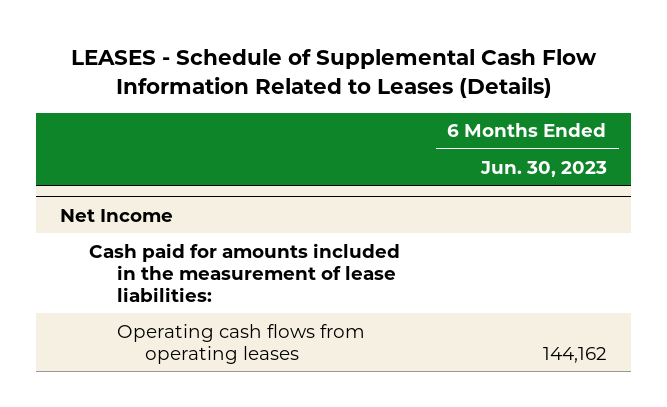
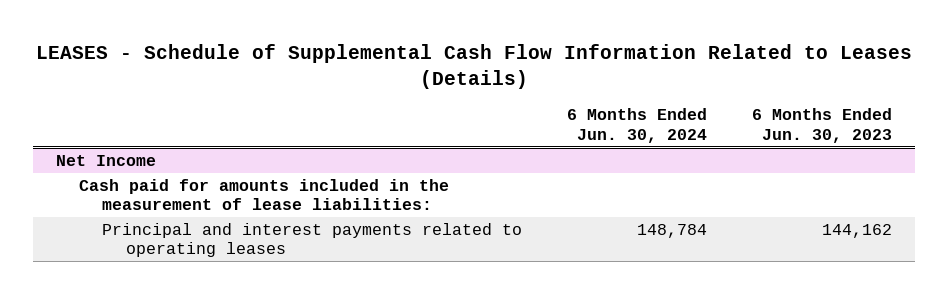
- | 6 Months Ended Jun. 30, 2023
+ | 6 Months Ended Jun. 30, 2024 | 6 Months Ended Jun. 30, 2023
@ Net Income
- Operating cash flows from operating leases | 144,162
+ Principal and interest payments related to operating leases | 148,784 | 144,162

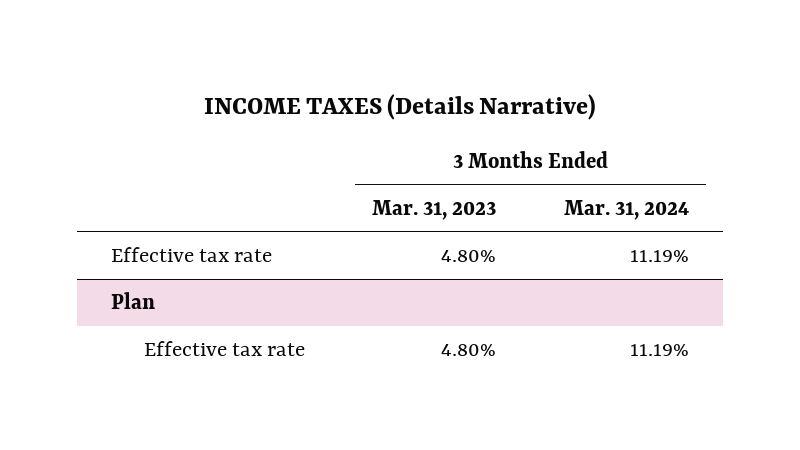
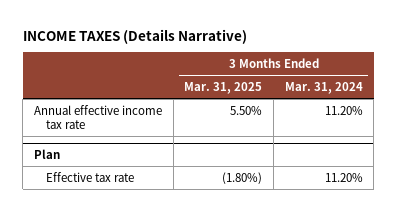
- | 3 Months Ended Mar. 31, 2023 | 3 Months Ended Mar. 31, 2024
+ | 3 Months Ended Mar. 31, 2025 | 3 Months Ended Mar. 31, 2024
- Effective tax rate | 4.80% | 11.19%
+ Annual effective income tax rate | 5.50% | 11.20%
@ Plan
- Effective tax rate | 4.80% | 11.19%
+ Effective tax rate | (1.80%) | 11.20%

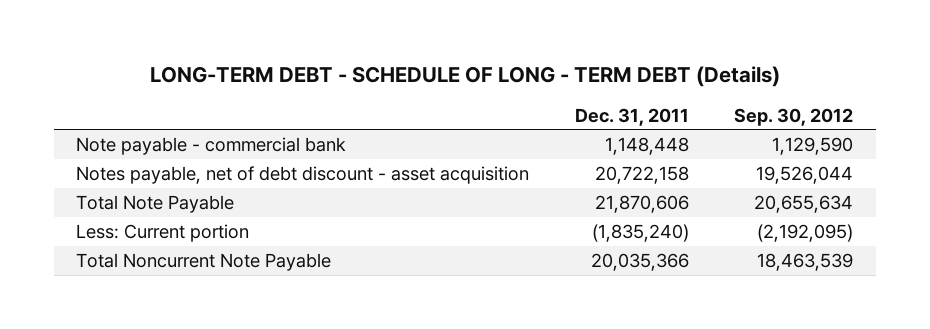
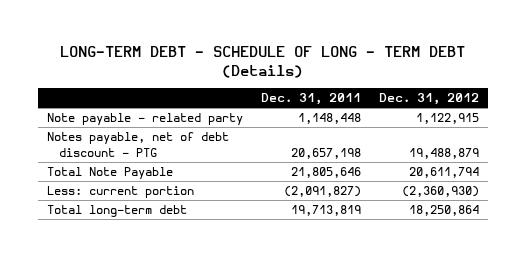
- | Dec. 31, 2011 | Sep. 30, 2012
+ | Dec. 31, 2011 | Dec. 31, 2012
- Note payable - commercial bank | 1,148,448 | 1,129,590
- Notes payable, net of debt discount - asset acquisition | 20,722,158 | 19,526,044
- Total Note Payable | 21,870,606 | 20,655,634
- Less: Current portion | (1,835,240) | (2,192,095)
- Total Noncurrent Note Payable | 20,035,366 | 18,463,539
+ Note payable - related party | 1,148,448 | 1,122,915
+ Notes payable, net of debt discount - PTG | 20,657,198 | 19,488,879
+ Total Note Payable | 21,805,646 | 20,611,794
+ Less: current portion | (2,091,827) | (2,360,930)
+ Total long-term debt | 19,713,819 | 18,250,864

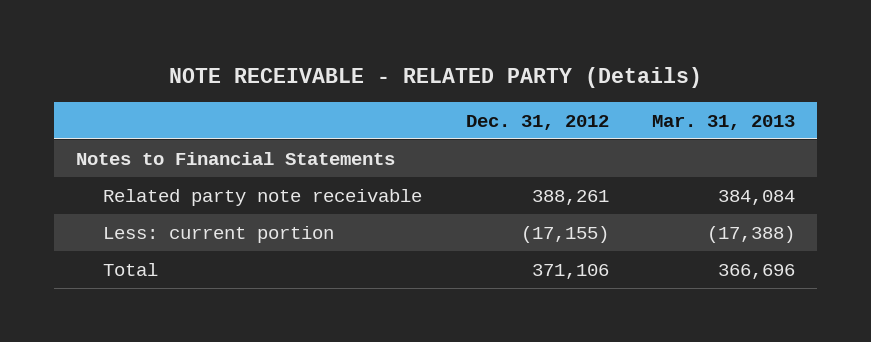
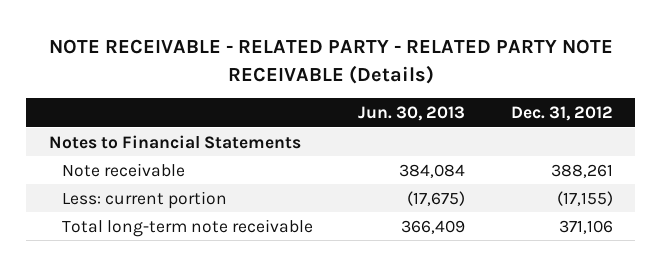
- NOTE RECEIVABLE - RELATED PARTY (Details)
+ NOTE RECEIVABLE - RELATED PARTY - RELATED PARTY NOTE RECEIVABLE (Details)
- | Dec. 31, 2012 | Mar. 31, 2013
+ | Jun. 30, 2013 | Dec. 31, 2012
- Related party note receivable | 388,261 | 384,084
+ Note receivable | 384,084 | 388,261
- Total | 371,106 | 366,696
+ Total long-term note receivable | 366,409 | 371,106

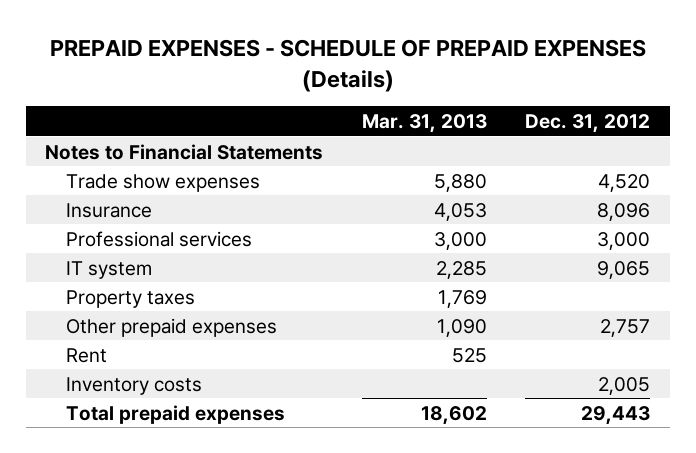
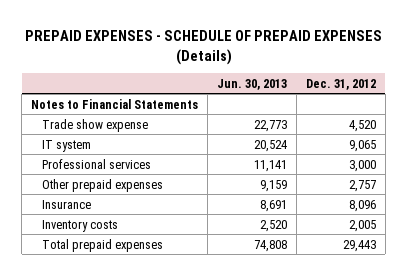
- | Mar. 31, 2013 | Dec. 31, 2012
+ | Jun. 30, 2013 | Dec. 31, 2012
- Trade show expenses | 5,880 | 4,520
+ Trade show expense | 22,773 | 4,520
- Property taxes | 1,769 |
moved down: Professional services | 11,141 | 3,000
- Rent | 525 |
moved down: Insurance | 8,691 | 8,096

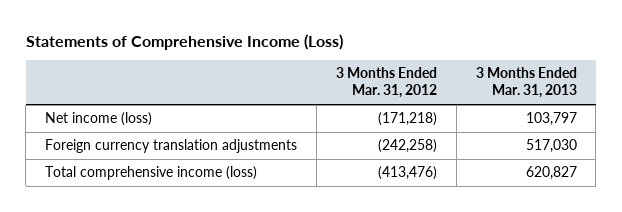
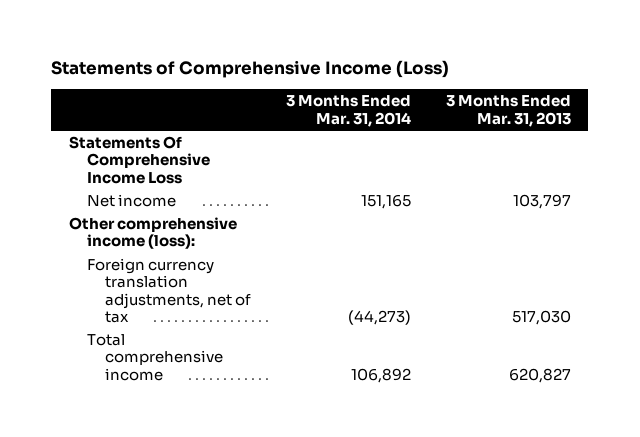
- | 3 Months Ended Mar. 31, 2012 | 3 Months Ended Mar. 31, 2013
+ | 3 Months Ended Mar. 31, 2014 | 3 Months Ended Mar. 31, 2013
- Net income (loss) | (171,218) | 103,797
- Foreign currency translation adjustments | (242,258) | 517,030
- Total comprehensive income (loss) | (413,476) | 620,827
+ Statements Of Comprehensive Income Loss
+ Net income | 151,165 | 103,797
+ Other comprehensive income (loss):
+ Foreign currency translation adjustments, net of tax | (44,273) | 517,030
+ Total comprehensive income | 106,892 | 620,827

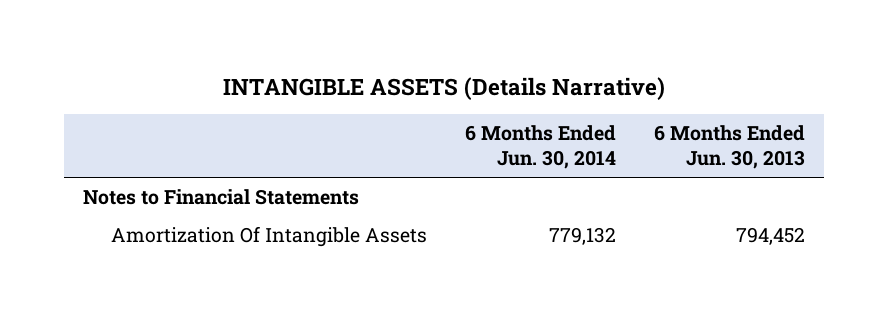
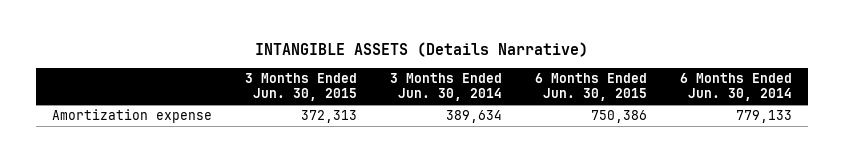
- | 6 Months Ended Jun. 30, 2014 | 6 Months Ended Jun. 30, 2013
+ | 3 Months Ended Jun. 30, 2015 | 3 Months Ended Jun. 30, 2014 | 6 Months Ended Jun. 30, 2015 | 6 Months Ended Jun. 30, 2014
- Notes to Financial Statements
- Amortization Of Intangible Assets | 779,132 | 794,452
+ Amortization expense | 372,313 | 389,634 | 750,386 | 779,133

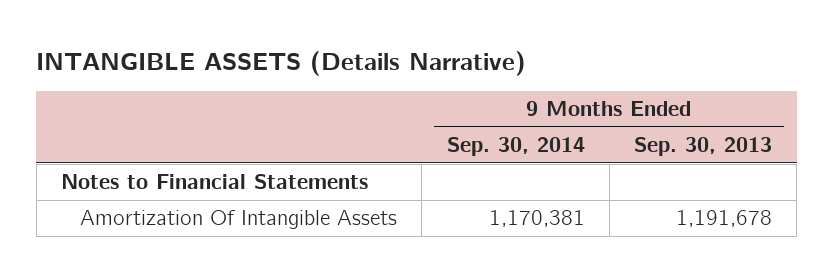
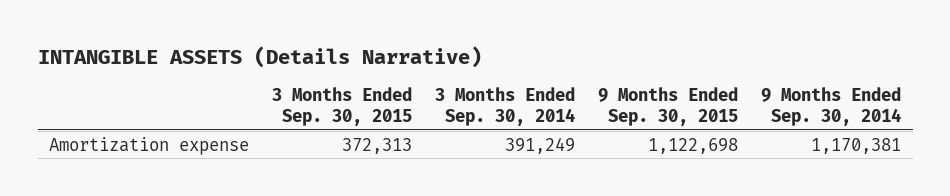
- | 9 Months Ended Sep. 30, 2014 | 9 Months Ended Sep. 30, 2013
+ | 3 Months Ended Sep. 30, 2015 | 3 Months Ended Sep. 30, 2014 | 9 Months Ended Sep. 30, 2015 | 9 Months Ended Sep. 30, 2014
- Notes to Financial Statements
- Amortization Of Intangible Assets | 1,170,381 | 1,191,678
+ Amortization expense | 372,313 | 391,249 | 1,122,698 | 1,170,381

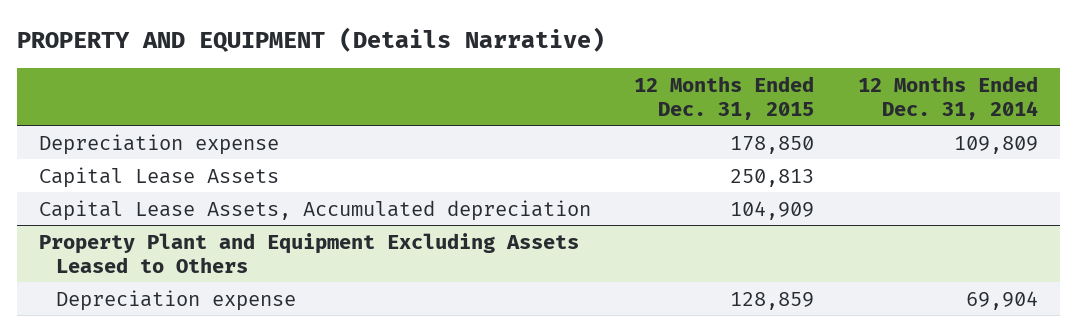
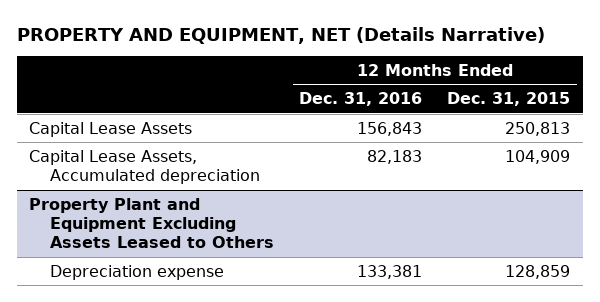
- PROPERTY AND EQUIPMENT (Details Narrative)
+ PROPERTY AND EQUIPMENT, NET (Details Narrative)
- | 12 Months Ended Dec. 31, 2015 | 12 Months Ended Dec. 31, 2014
+ | 12 Months Ended Dec. 31, 2016 | 12 Months Ended Dec. 31, 2015
- Depreciation expense | 178,850 | 109,809

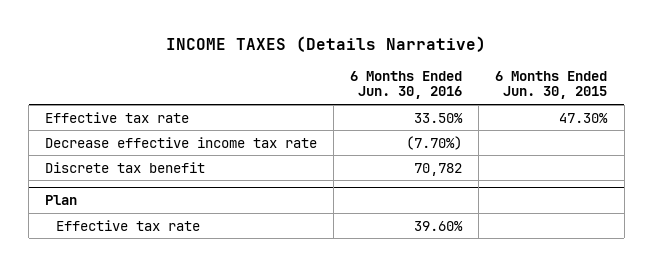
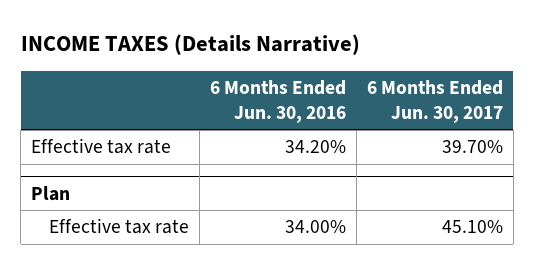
- | 6 Months Ended Jun. 30, 2016 | 6 Months Ended Jun. 30, 2015
+ | 6 Months Ended Jun. 30, 2016 | 6 Months Ended Jun. 30, 2017
- Effective tax rate | 33.50% | 47.30%
- Decrease effective income tax rate | (7.70%) |
- Discrete tax benefit | 70,782 |
+ Effective tax rate | 34.20% | 39.70%
@ Plan
- Effective tax rate | 39.60% |
+ Effective tax rate | 34.00% | 45.10%

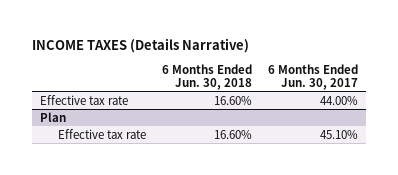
- | 6 Months Ended Jun. 30, 2016 | 6 Months Ended Jun. 30, 2017
+ | 6 Months Ended Jun. 30, 2018 | 6 Months Ended Jun. 30, 2017
- Effective tax rate | 34.20% | 39.70%
+ Effective tax rate | 16.60% | 44.00%

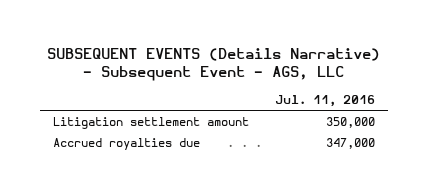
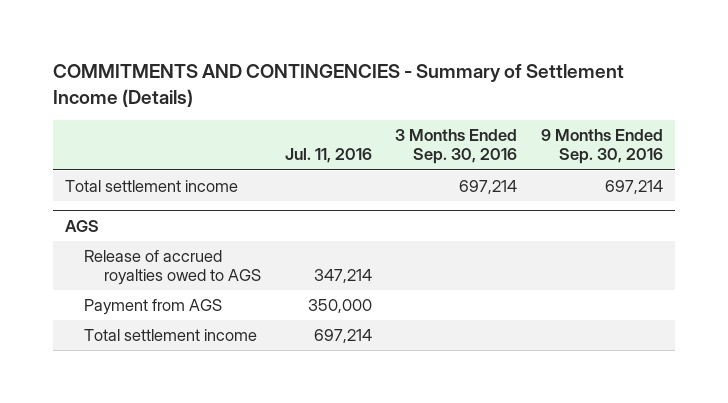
- SUBSEQUENT EVENTS (Details Narrative) - Subsequent Event - AGS, LLC
+ COMMITMENTS AND CONTINGENCIES - Summary of Settlement Income (Details)
- | Jul. 11, 2016
+ | Jul. 11, 2016 | 3 Months Ended Sep. 30, 2016 | 9 Months Ended Sep. 30, 2016
- Litigation settlement amount | 350,000
- Accrued royalties due | 347,000
+ Total settlement income | | 697,214 | 697,214
+ AGS
+ Release of accrued royalties owed to AGS | 347,214 | |
+ Payment from AGS | 350,000 | |
+ Total settlement income | 697,214 | |

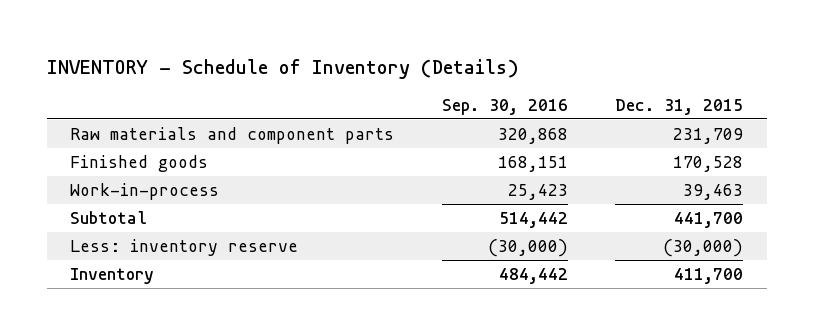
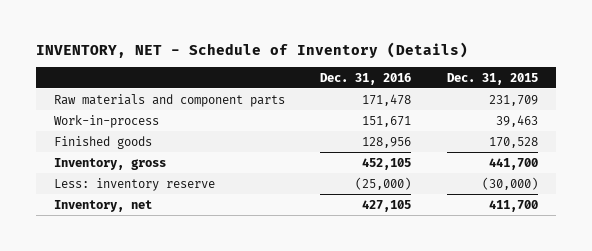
- INVENTORY - Schedule of Inventory (Details)
+ INVENTORY, NET - Schedule of Inventory (Details)
- | Sep. 30, 2016 | Dec. 31, 2015
+ | Dec. 31, 2016 | Dec. 31, 2015
- Subtotal | 514,442 | 441,700
moved down: Finished goods | 128,956 | 170,528
+ Inventory, gross | 452,105 | 441,700
- Inventory | 484,442 | 411,700
+ Inventory, net | 427,105 | 411,700

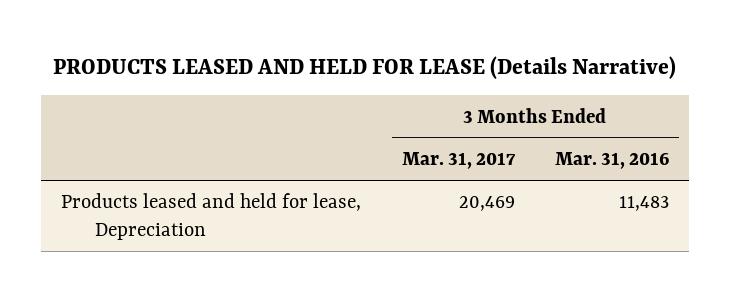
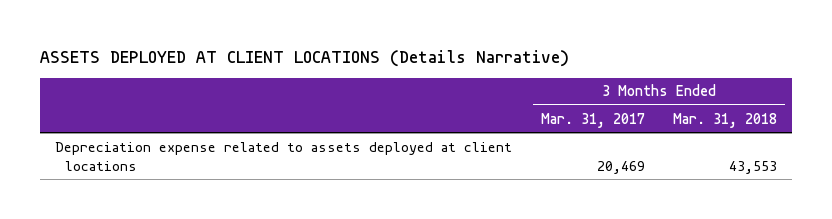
- PRODUCTS LEASED AND HELD FOR LEASE (Details Narrative)
+ ASSETS DEPLOYED AT CLIENT LOCATIONS (Details Narrative)
- | 3 Months Ended Mar. 31, 2017 | 3 Months Ended Mar. 31, 2016
+ | 3 Months Ended Mar. 31, 2017 | 3 Months Ended Mar. 31, 2018
- Products leased and held for lease, Depreciation | 20,469 | 11,483
+ Depreciation expense related to assets deployed at client locations | 20,469 | 43,553

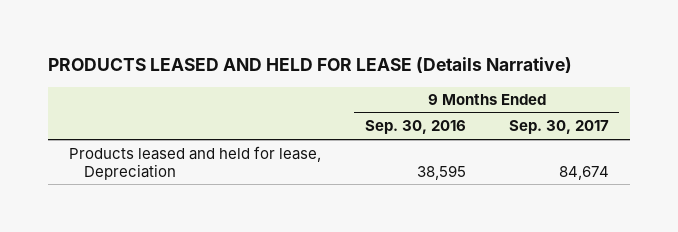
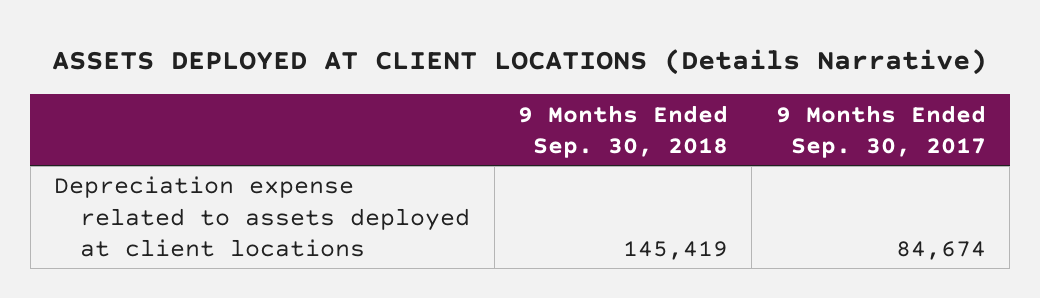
- PRODUCTS LEASED AND HELD FOR LEASE (Details Narrative)
+ ASSETS DEPLOYED AT CLIENT LOCATIONS (Details Narrative)
- | 9 Months Ended Sep. 30, 2016 | 9 Months Ended Sep. 30, 2017
+ | 9 Months Ended Sep. 30, 2018 | 9 Months Ended Sep. 30, 2017
- Products leased and held for lease, Depreciation | 38,595 | 84,674
+ Depreciation expense related to assets deployed at client locations | 145,419 | 84,674

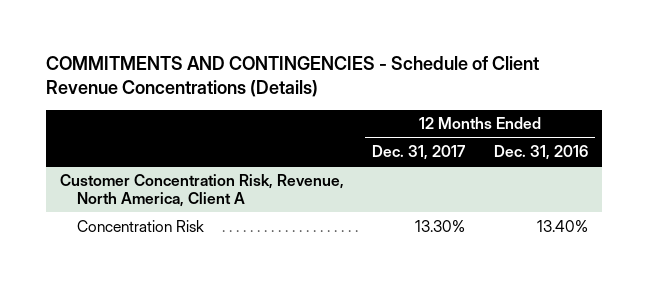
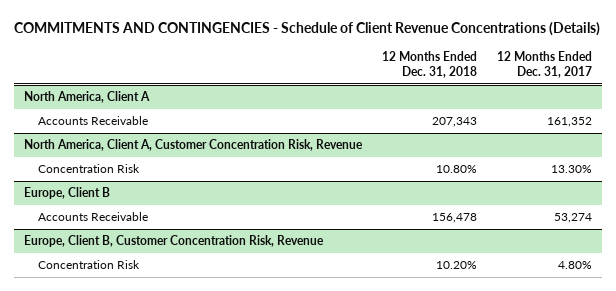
- | 12 Months Ended Dec. 31, 2017 | 12 Months Ended Dec. 31, 2016
+ | 12 Months Ended Dec. 31, 2018 | 12 Months Ended Dec. 31, 2017
- Customer Concentration Risk, Revenue, North America, Client A
+ North America, Client A
+ Accounts Receivable | 207,343 | 161,352
+ North America, Client A, Customer Concentration Risk, Revenue
+ Europe, Client B
+ Accounts Receivable | 156,478 | 53,274
+ Europe, Client B, Customer Concentration Risk, Revenue
+ Concentration Risk | 10.20% | 4.80%

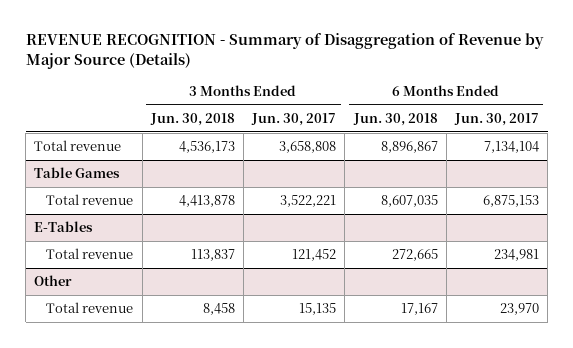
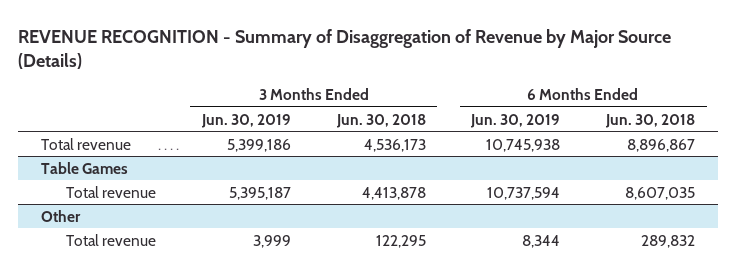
- | 3 Months Ended Jun. 30, 2018 | 3 Months Ended Jun. 30, 2017 | 6 Months Ended Jun. 30, 2018 | 6 Months Ended Jun. 30, 2017
+ | 3 Months Ended Jun. 30, 2019 | 3 Months Ended Jun. 30, 2018 | 6 Months Ended Jun. 30, 2019 | 6 Months Ended Jun. 30, 2018
- E-Tables
- Total revenue | 113,837 | 121,452 | 272,665 | 234,981
@ Other
- Total revenue | 8,458 | 15,135 | 17,167 | 23,970
+ Total revenue | 3,999 | 122,295 | 8,344 | 289,832

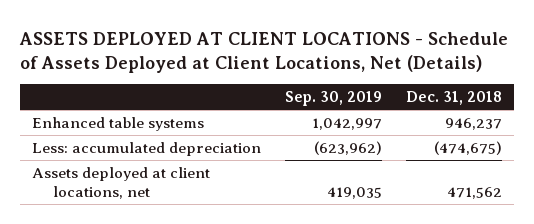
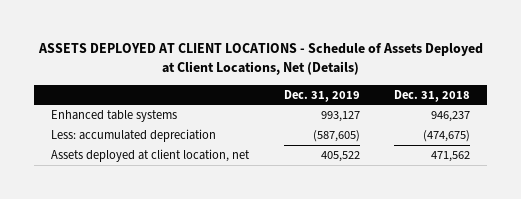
- | Sep. 30, 2019 | Dec. 31, 2018
+ | Dec. 31, 2019 | Dec. 31, 2018
- Assets deployed at client locations, net | 419,035 | 471,562
+ Assets deployed at client location, net | 405,522 | 471,562

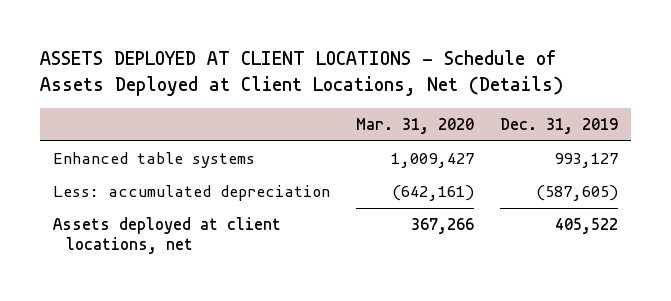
- | Dec. 31, 2019 | Dec. 31, 2018
+ | Mar. 31, 2020 | Dec. 31, 2019
- Assets deployed at client location, net | 405,522 | 471,562
+ Assets deployed at client locations, net | 367,266 | 405,522

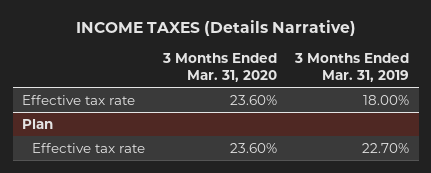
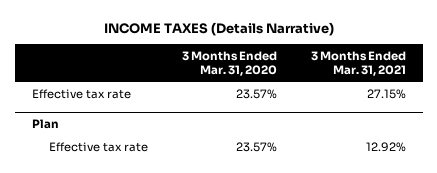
- | 3 Months Ended Mar. 31, 2020 | 3 Months Ended Mar. 31, 2019
+ | 3 Months Ended Mar. 31, 2020 | 3 Months Ended Mar. 31, 2021
- Effective tax rate | 23.60% | 18.00%
+ Effective tax rate | 23.57% | 27.15%
@ Plan
- Effective tax rate | 23.60% | 22.70%
+ Effective tax rate | 23.57% | 12.92%

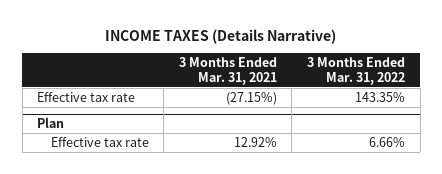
- | 3 Months Ended Mar. 31, 2020 | 3 Months Ended Mar. 31, 2021
+ | 3 Months Ended Mar. 31, 2021 | 3 Months Ended Mar. 31, 2022
- Effective tax rate | 23.57% | 27.15%
+ Effective tax rate | (27.15%) | 143.35%

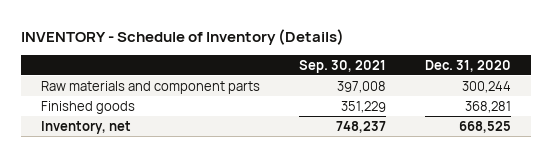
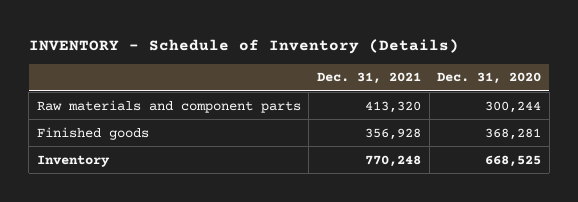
- | Sep. 30, 2021 | Dec. 31, 2020
+ | Dec. 31, 2021 | Dec. 31, 2020
- Inventory, net | 748,237 | 668,525
+ Inventory | 770,248 | 668,525

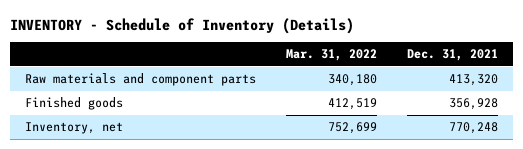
- | Dec. 31, 2021 | Dec. 31, 2020
+ | Mar. 31, 2022 | Dec. 31, 2021
- Inventory | 770,248 | 668,525
+ Inventory, net | 752,699 | 770,248

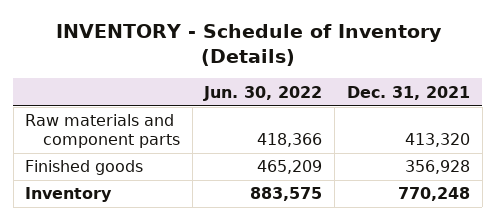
- | Mar. 31, 2022 | Dec. 31, 2021
+ | Jun. 30, 2022 | Dec. 31, 2021
- Inventory, net | 752,699 | 770,248
+ Inventory | 883,575 | 770,248

